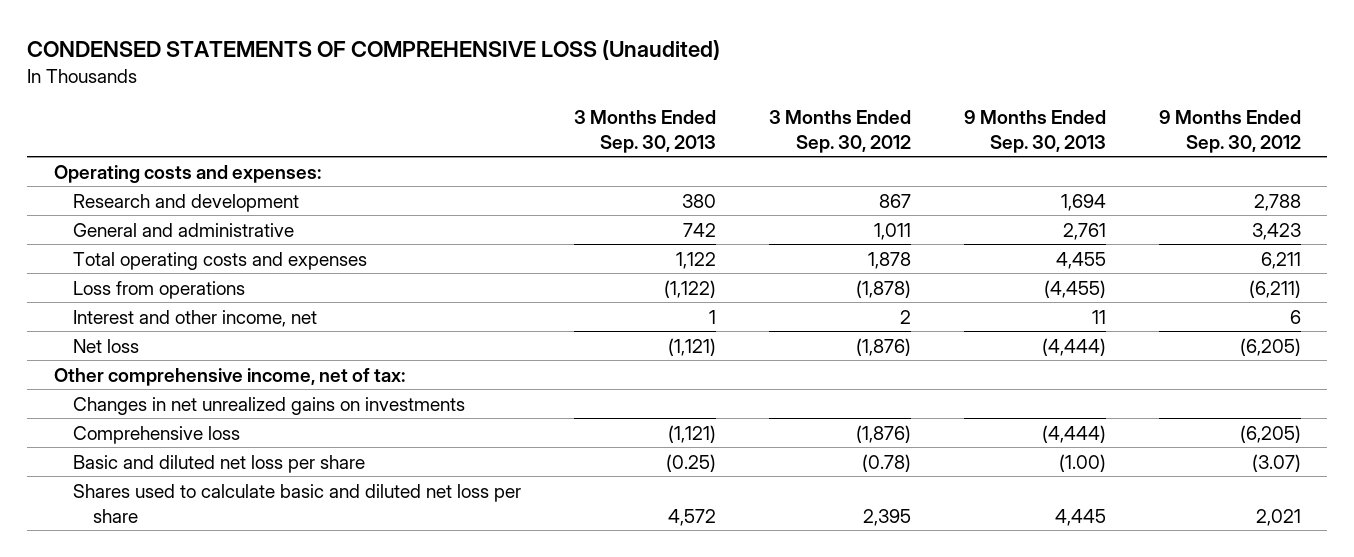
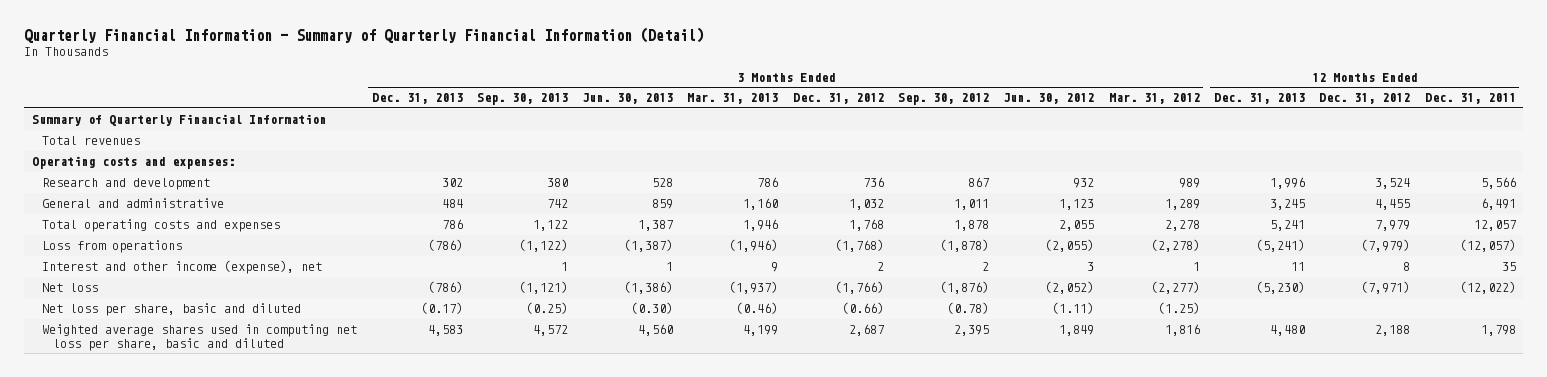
- CONDENSED STATEMENTS OF COMPREHENSIVE LOSS (Unaudited)
+ Quarterly Financial Information - Summary of Quarterly Financial Information (Detail)
- | 3 Months Ended Sep. 30, 2013 | 3 Months Ended Sep. 30, 2012 | 9 Months Ended Sep. 30, 2013 | 9 Months Ended Sep. 30, 2012
+ | 3 Months Ended Dec. 31, 2013 | 3 Months Ended Sep. 30, 2013 | 3 Months Ended Jun. 30, 2013 | 3 Months Ended Mar. 31, 2013 | 3 Months Ended Dec. 31, 2012 | 3 Months Ended Sep. 30, 2012 | 3 Months Ended Jun. 30, 2012 | 3 Months Ended Mar. 31, 2012 | 12 Months Ended Dec. 31, 2013 | 12 Months Ended Dec. 31, 2012 | 12 Months Ended Dec. 31, 2011
+ Summary of Quarterly Financial Information
+ Total revenues
- Interest and other income, net | 1 | 2 | 11 | 6
+ Interest and other income (expense), net | | 1 | 1 | 9 | 2 | 2 | 3 | 1 | 11 | 8 | 35
- Other comprehensive income, net of tax:
- Changes in net unrealized gains on investments
- Comprehensive loss | (1,121) | (1,876) | (4,444) | (6,205)
- Basic and diluted net loss per share | (0.25) | (0.78) | (1.00) | (3.07)
- Shares used to calculate basic and diluted net loss per share | 4,572 | 2,395 | 4,445 | 2,021
+ Net loss per share, basic and diluted | (0.17) | (0.25) | (0.30) | (0.46) | (0.66) | (0.78) | (1.11) | (1.25) | | |
+ Weighted average shares used in computing net loss per share, basic and diluted | 4,583 | 4,572 | 4,560 | 4,199 | 2,687 | 2,395 | 1,849 | 1,816 | 4,480 | 2,188 | 1,798

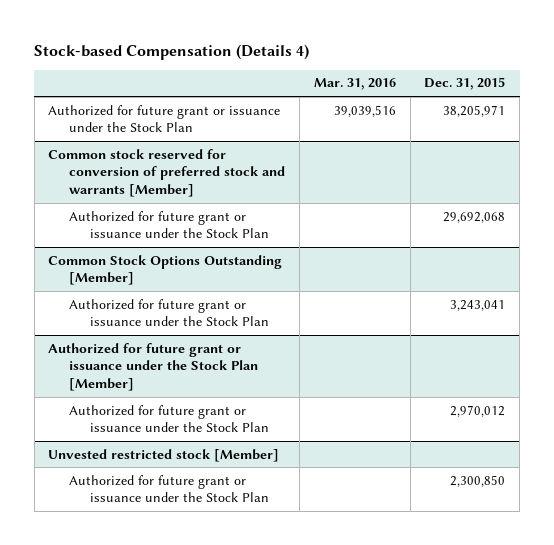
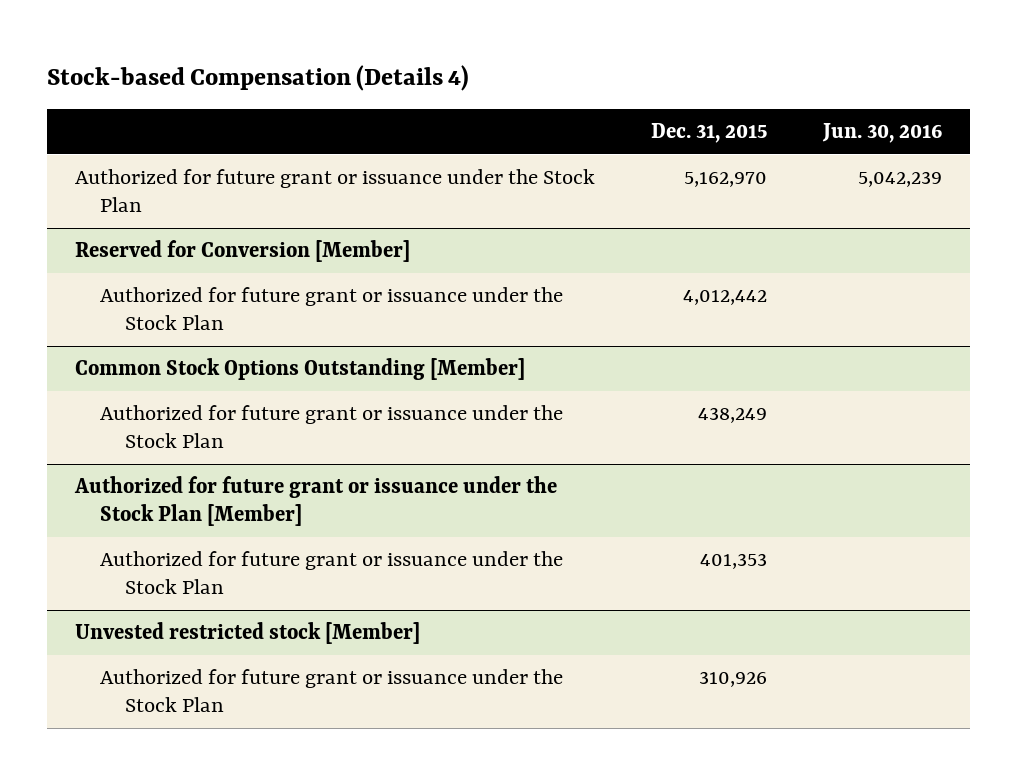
- | Mar. 31, 2016 | Dec. 31, 2015
+ | Dec. 31, 2015 | Jun. 30, 2016
- Authorized for future grant or issuance under the Stock Plan | 39,039,516 | 38,205,971
- Common stock reserved for conversion of preferred stock and warrants [Member]
- Authorized for future grant or issuance under the Stock Plan | | 29,692,068
+ Authorized for future grant or issuance under the Stock Plan | 5,162,970 | 5,042,239
+ Reserved for Conversion [Member]
+ Authorized for future grant or issuance under the Stock Plan | 4,012,442 |
@ Common Stock Options Outstanding [Member]
- Authorized for future grant or issuance under the Stock Plan | | 3,243,041
+ Authorized for future grant or issuance under the Stock Plan | 438,249 |
@ Authorized for future grant or issuance under the Stock Plan [Member]
- Authorized for future grant or issuance under the Stock Plan | | 2,970,012
+ Authorized for future grant or issuance under the Stock Plan | 401,353 |
@ Unvested restricted stock [Member]
- Authorized for future grant or issuance under the Stock Plan | | 2,300,850
+ Authorized for future grant or issuance under the Stock Plan | 310,926 |

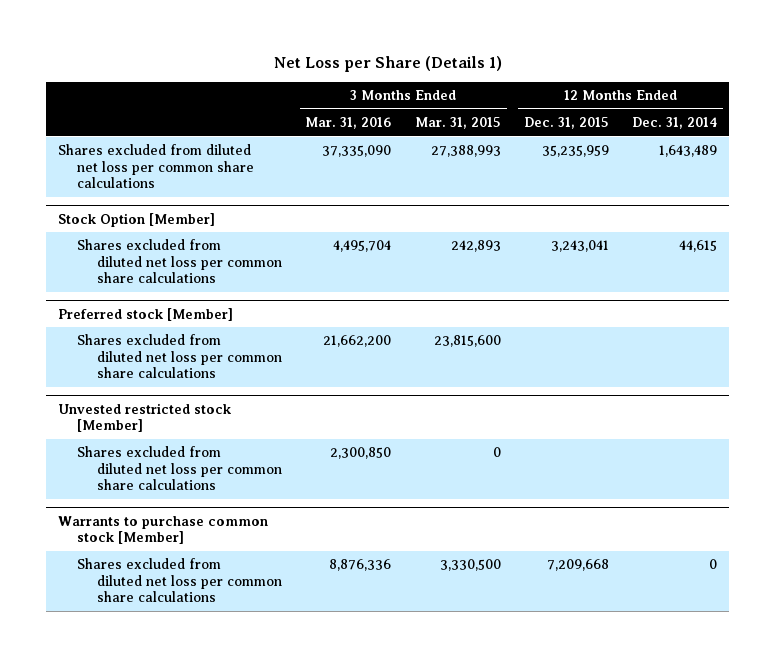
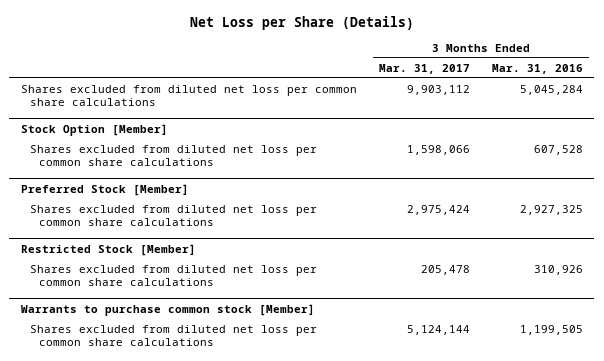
- Net Loss per Share (Details 1)
+ Net Loss per Share (Details)
- | 3 Months Ended Mar. 31, 2016 | 3 Months Ended Mar. 31, 2015 | 12 Months Ended Dec. 31, 2015 | 12 Months Ended Dec. 31, 2014
+ | 3 Months Ended Mar. 31, 2017 | 3 Months Ended Mar. 31, 2016
- Shares excluded from diluted net loss per common share calculations | 37,335,090 | 27,388,993 | 35,235,959 | 1,643,489
+ Shares excluded from diluted net loss per common share calculations | 9,903,112 | 5,045,284
@ Stock Option [Member]
- Shares excluded from diluted net loss per common share calculations | 4,495,704 | 242,893 | 3,243,041 | 44,615
- Preferred stock [Member]
- Shares excluded from diluted net loss per common share calculations | 21,662,200 | 23,815,600 | |
- Unvested restricted stock [Member]
- Shares excluded from diluted net loss per common share calculations | 2,300,850 | 0 | |
@ Stock Option [Member]
+ Shares excluded from diluted net loss per common share calculations | 1,598,066 | 607,528
+ Preferred Stock [Member]
+ Shares excluded from diluted net loss per common share calculations | 2,975,424 | 2,927,325
+ Restricted Stock [Member]
+ Shares excluded from diluted net loss per common share calculations | 205,478 | 310,926
@ Warrants to purchase common stock [Member]
- Shares excluded from diluted net loss per common share calculations | 8,876,336 | 3,330,500 | 7,209,668 | 0
+ Shares excluded from diluted net loss per common share calculations | 5,124,144 | 1,199,505

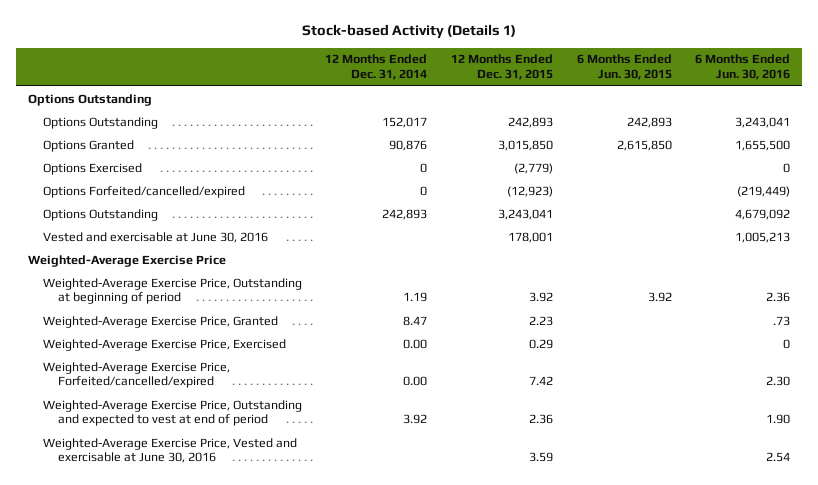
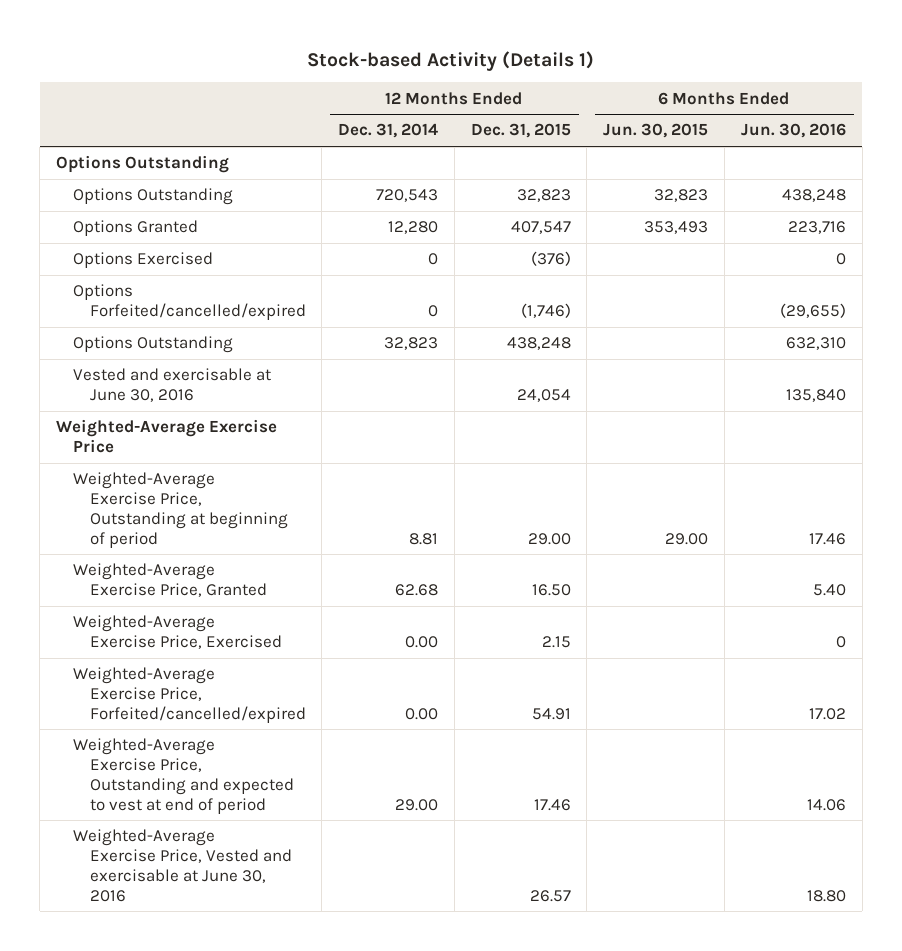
- Options Outstanding | 152,017 | 242,893 | 242,893 | 3,243,041
- Options Granted | 90,876 | 3,015,850 | 2,615,850 | 1,655,500
- Options Exercised | 0 | (2,779) | | 0
- Options Forfeited/cancelled/expired | 0 | (12,923) | | (219,449)
- Options Outstanding | 242,893 | 3,243,041 | | 4,679,092
- Vested and exercisable at June 30, 2016 | | 178,001 | | 1,005,213
+ Options Outstanding | 720,543 | 32,823 | 32,823 | 438,248
+ Options Granted | 12,280 | 407,547 | 353,493 | 223,716
+ Options Exercised | 0 | (376) | | 0
+ Options Forfeited/cancelled/expired | 0 | (1,746) | | (29,655)
+ Options Outstanding | 32,823 | 438,248 | | 632,310
+ Vested and exercisable at June 30, 2016 | | 24,054 | | 135,840
- Weighted-Average Exercise Price, Outstanding at beginning of period | 1.19 | 3.92 | 3.92 | 2.36
- Weighted-Average Exercise Price, Granted | 8.47 | 2.23 | | .73
- Weighted-Average Exercise Price, Exercised | 0.00 | 0.29 | | 0
- Weighted-Average Exercise Price, Forfeited/cancelled/expired | 0.00 | 7.42 | | 2.30
- Weighted-Average Exercise Price, Outstanding and expected to vest at end of period | 3.92 | 2.36 | | 1.90
- Weighted-Average Exercise Price, Vested and exercisable at June 30, 2016 | | 3.59 | | 2.54
+ Weighted-Average Exercise Price, Outstanding at beginning of period | 8.81 | 29.00 | 29.00 | 17.46
+ Weighted-Average Exercise Price, Granted | 62.68 | 16.50 | | 5.40
+ Weighted-Average Exercise Price, Exercised | 0.00 | 2.15 | | 0
+ Weighted-Average Exercise Price, Forfeited/cancelled/expired | 0.00 | 54.91 | | 17.02
+ Weighted-Average Exercise Price, Outstanding and expected to vest at end of period | 29.00 | 17.46 | | 14.06
+ Weighted-Average Exercise Price, Vested and exercisable at June 30, 2016 | | 26.57 | | 18.80

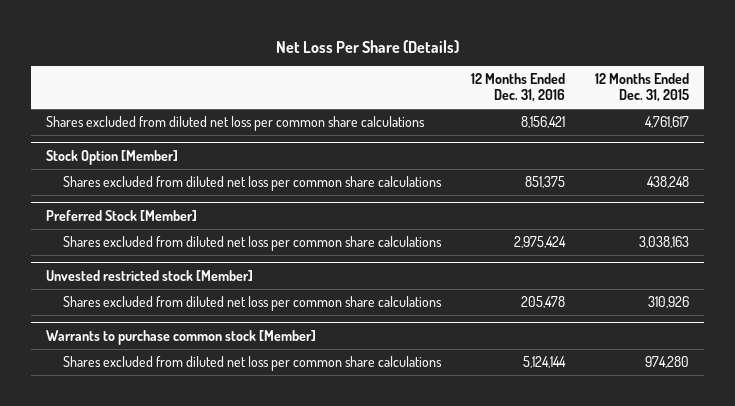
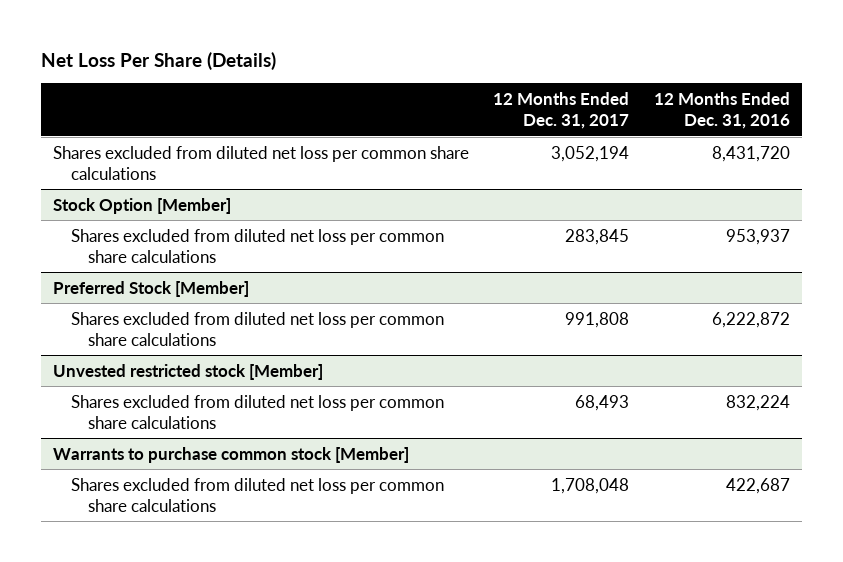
- | 12 Months Ended Dec. 31, 2016 | 12 Months Ended Dec. 31, 2015
+ | 12 Months Ended Dec. 31, 2017 | 12 Months Ended Dec. 31, 2016
- Shares excluded from diluted net loss per common share calculations | 8,156,421 | 4,761,617
+ Shares excluded from diluted net loss per common share calculations | 3,052,194 | 8,431,720
@ Stock Option [Member]
- Shares excluded from diluted net loss per common share calculations | 851,375 | 438,248
+ Shares excluded from diluted net loss per common share calculations | 283,845 | 953,937
@ Preferred Stock [Member]
- Shares excluded from diluted net loss per common share calculations | 2,975,424 | 3,038,163
+ Shares excluded from diluted net loss per common share calculations | 991,808 | 6,222,872
@ Unvested restricted stock [Member]
- Shares excluded from diluted net loss per common share calculations | 205,478 | 310,926
+ Shares excluded from diluted net loss per common share calculations | 68,493 | 832,224
@ Warrants to purchase common stock [Member]
- Shares excluded from diluted net loss per common share calculations | 5,124,144 | 974,280
+ Shares excluded from diluted net loss per common share calculations | 1,708,048 | 422,687

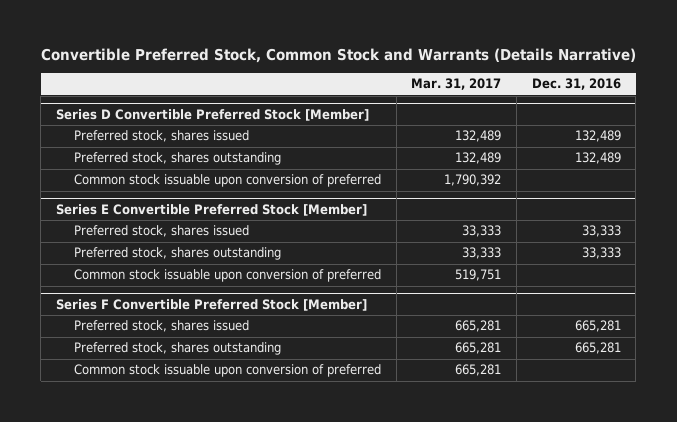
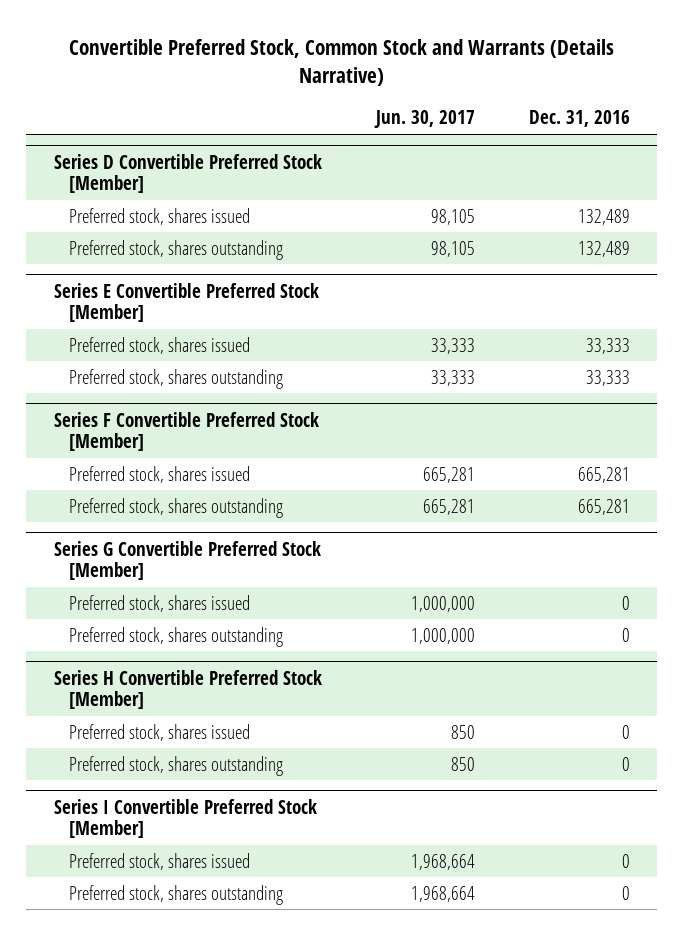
- | Mar. 31, 2017 | Dec. 31, 2016
+ | Jun. 30, 2017 | Dec. 31, 2016
@ Series D Convertible Preferred Stock [Member]
- Common stock issuable upon conversion of preferred | 1,790,392 |
@ Series E Convertible Preferred Stock [Member]
- Common stock issuable upon conversion of preferred | 519,751 |
@ Series F Convertible Preferred Stock [Member]
- Common stock issuable upon conversion of preferred | 665,281 |
+ Series G Convertible Preferred Stock [Member]
+ Preferred stock, shares issued | 1,000,000 | 0
+ Preferred stock, shares outstanding | 1,000,000 | 0
+ Series H Convertible Preferred Stock [Member]
+ Preferred stock, shares issued | 850 | 0
+ Preferred stock, shares outstanding | 850 | 0
+ Series I Convertible Preferred Stock [Member]
+ Preferred stock, shares issued | 1,968,664 | 0
+ Preferred stock, shares outstanding | 1,968,664 | 0

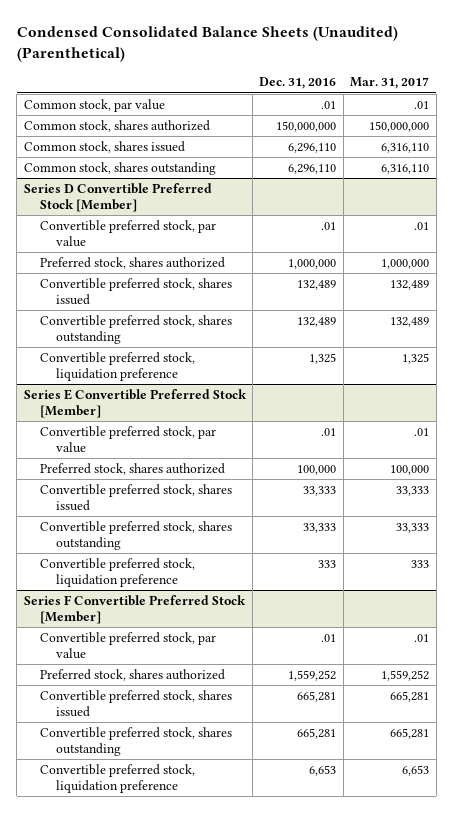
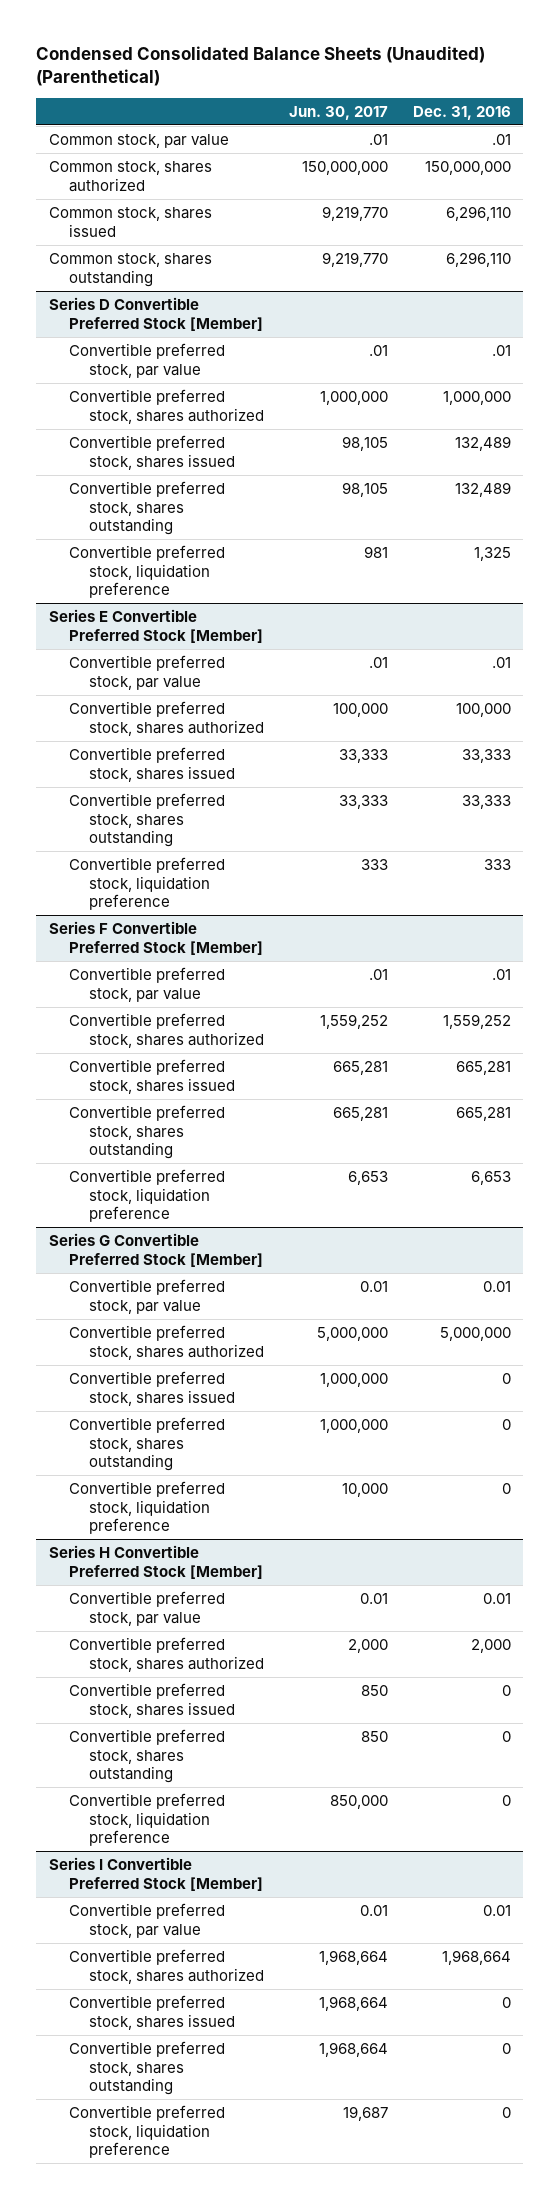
- | Dec. 31, 2016 | Mar. 31, 2017
+ | Jun. 30, 2017 | Dec. 31, 2016
@ Series D Convertible Preferred Stock [Member]
- Preferred stock, shares authorized | 1,000,000 | 1,000,000
+ Convertible preferred stock, shares authorized | 1,000,000 | 1,000,000
@ Series E Convertible Preferred Stock [Member]
- Preferred stock, shares authorized | 100,000 | 100,000
+ Convertible preferred stock, shares authorized | 100,000 | 100,000
@ Series F Convertible Preferred Stock [Member]
- Preferred stock, shares authorized | 1,559,252 | 1,559,252
+ Convertible preferred stock, shares authorized | 1,559,252 | 1,559,252
+ Series G Convertible Preferred Stock [Member]
+ Convertible preferred stock, par value | 0.01 | 0.01
+ Convertible preferred stock, shares authorized | 5,000,000 | 5,000,000
+ Convertible preferred stock, shares issued | 1,000,000 | 0
+ Convertible preferred stock, shares outstanding | 1,000,000 | 0
+ Convertible preferred stock, liquidation preference | 10,000 | 0
+ Series H Convertible Preferred Stock [Member]
+ Convertible preferred stock, par value | 0.01 | 0.01
+ Convertible preferred stock, shares authorized | 2,000 | 2,000
+ Convertible preferred stock, shares issued | 850 | 0
+ Convertible preferred stock, shares outstanding | 850 | 0
+ Convertible preferred stock, liquidation preference | 850,000 | 0
+ Series I Convertible Preferred Stock [Member]
+ Convertible preferred stock, par value | 0.01 | 0.01
+ Convertible preferred stock, shares authorized | 1,968,664 | 1,968,664
+ Convertible preferred stock, shares issued | 1,968,664 | 0
+ Convertible preferred stock, shares outstanding | 1,968,664 | 0
+ Convertible preferred stock, liquidation preference | 19,687 | 0

